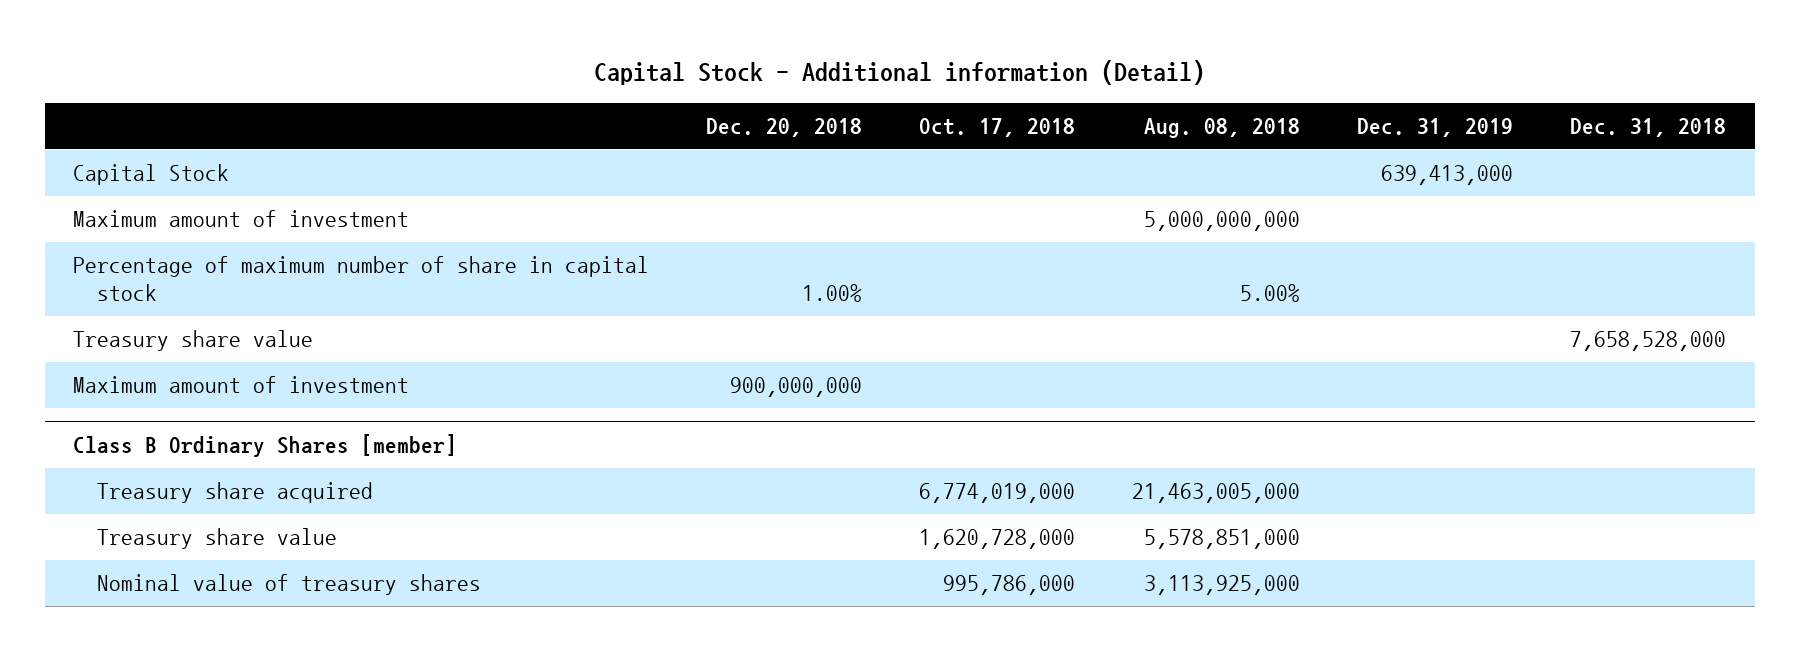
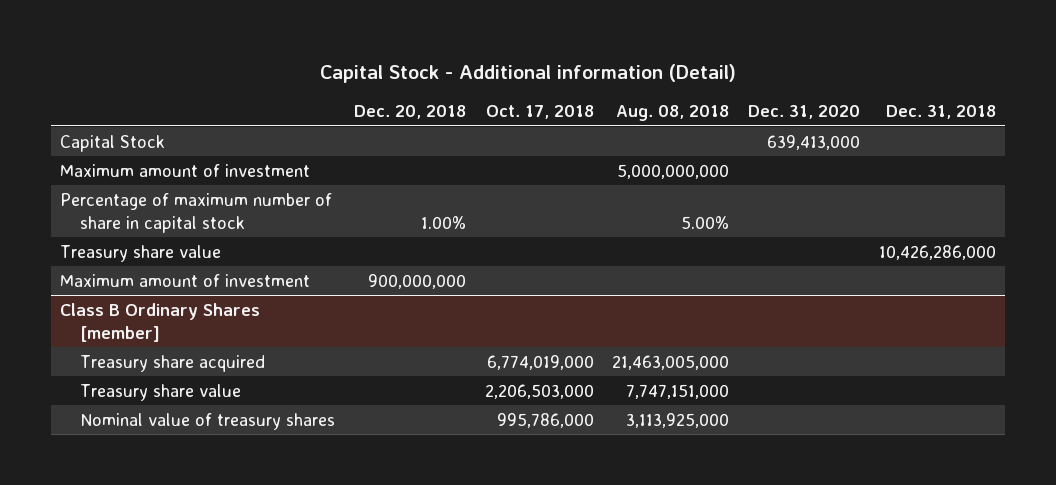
- | Dec. 20, 2018 | Oct. 17, 2018 | Aug. 08, 2018 | Dec. 31, 2019 | Dec. 31, 2018
+ | Dec. 20, 2018 | Oct. 17, 2018 | Aug. 08, 2018 | Dec. 31, 2020 | Dec. 31, 2018
- Treasury share value | | | | | 7,658,528,000
+ Treasury share value | | | | | 10,426,286,000
@ Class B Ordinary Shares [member]
- Treasury share value | | 1,620,728,000 | 5,578,851,000 | |
+ Treasury share value | | 2,206,503,000 | 7,747,151,000 | |

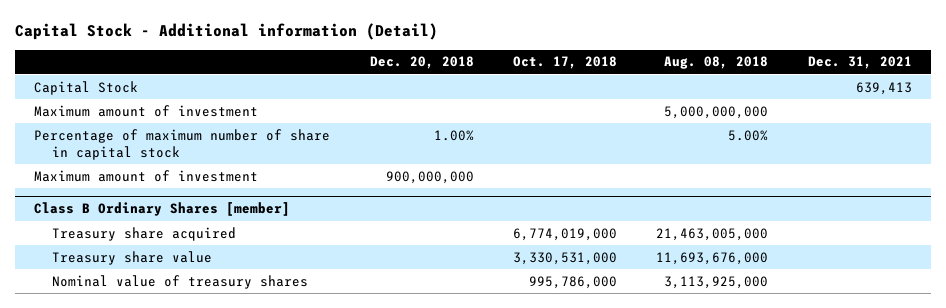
- | Dec. 20, 2018 | Oct. 17, 2018 | Aug. 08, 2018 | Dec. 31, 2020 | Dec. 31, 2018
+ | Dec. 20, 2018 | Oct. 17, 2018 | Aug. 08, 2018 | Dec. 31, 2021
- Treasury share value | | | | | 10,426,286,000
@ Class B Ordinary Shares [member]
- Treasury share value | | 2,206,503,000 | 7,747,151,000 | |
+ Treasury share value | | 3,330,531,000 | 11,693,676,000 |

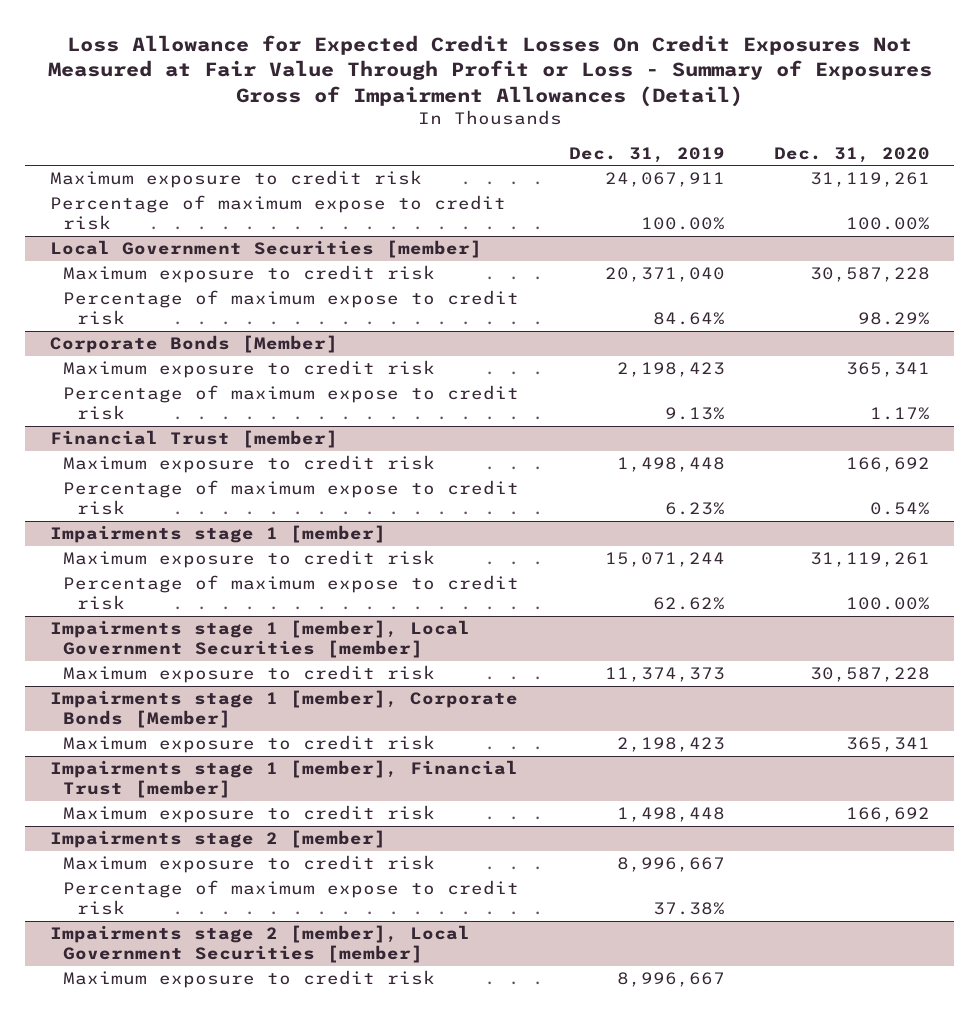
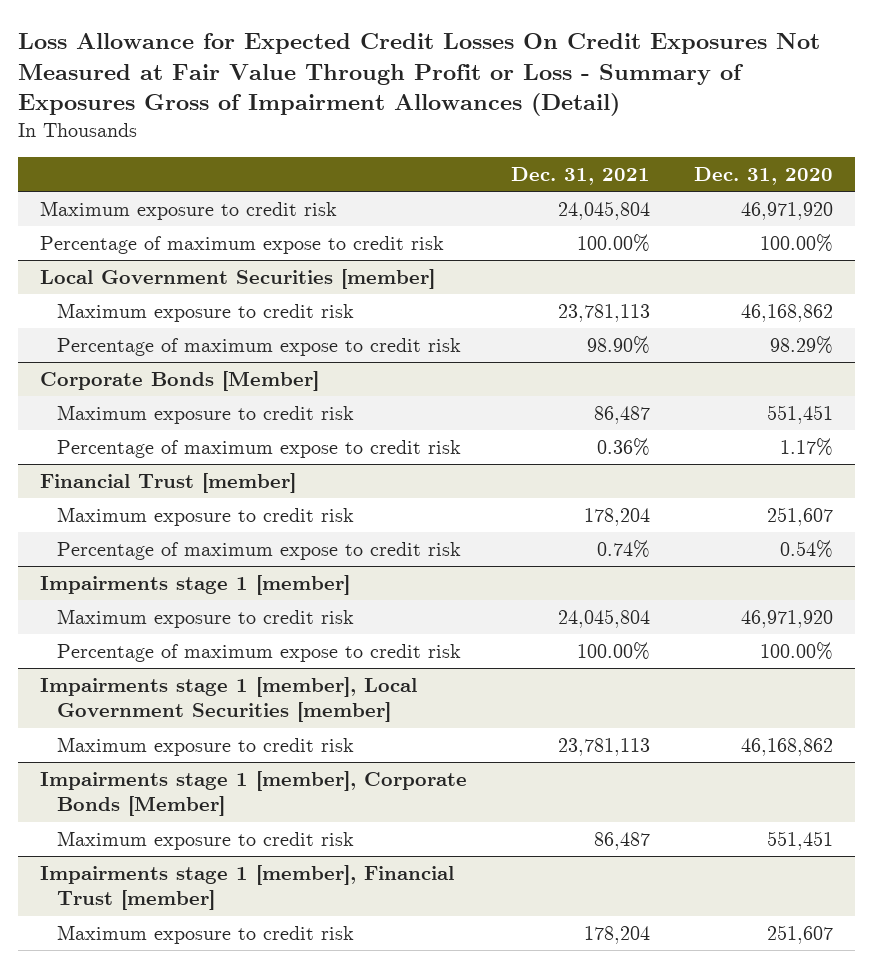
- | Dec. 31, 2019 | Dec. 31, 2020
+ | Dec. 31, 2021 | Dec. 31, 2020
- Maximum exposure to credit risk | 24,067,911 | 31,119,261
+ Maximum exposure to credit risk | 24,045,804 | 46,971,920
@ Local Government Securities [member]
- Maximum exposure to credit risk | 20,371,040 | 30,587,228
+ Maximum exposure to credit risk | 23,781,113 | 46,168,862
@ Corporate Bonds [Member]
- Maximum exposure to credit risk | 2,198,423 | 365,341
+ Maximum exposure to credit risk | 86,487 | 551,451
@ Financial Trust [member]
- Maximum exposure to credit risk | 1,498,448 | 166,692
+ Maximum exposure to credit risk | 178,204 | 251,607
@ Impairments stage 1 [member]
- Maximum exposure to credit risk | 15,071,244 | 31,119,261
+ Maximum exposure to credit risk | 24,045,804 | 46,971,920
@ Impairments stage 1 [member], Local Government Securities [member]
- Maximum exposure to credit risk | 11,374,373 | 30,587,228
+ Maximum exposure to credit risk | 23,781,113 | 46,168,862
@ Impairments stage 1 [member], Corporate Bonds [Member]
- Maximum exposure to credit risk | 2,198,423 | 365,341
+ Maximum exposure to credit risk | 86,487 | 551,451
@ Impairments stage 1 [member], Financial Trust [member]
- Maximum exposure to credit risk | 1,498,448 | 166,692
- Impairments stage 2 [member]
- Maximum exposure to credit risk | 8,996,667 |
- Percentage of maximum expose to credit risk | 37.38% |
- Impairments stage 2 [member], Local Government Securities [member]
- Maximum exposure to credit risk | 8,996,667 |
@ Impairments stage 1 [member], Financial Trust [member]
+ Maximum exposure to credit risk | 178,204 | 251,607

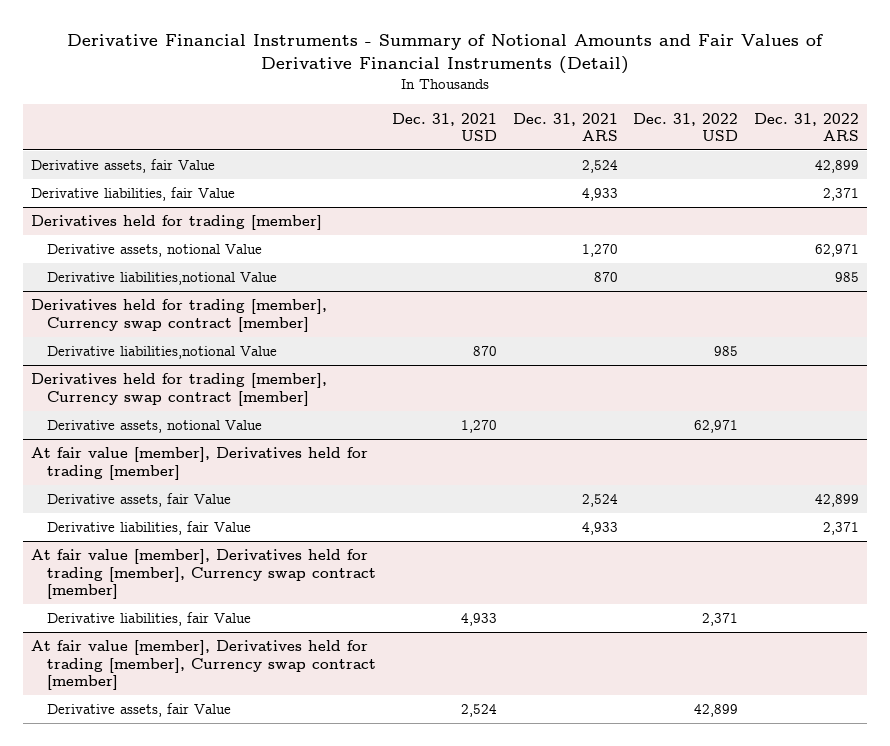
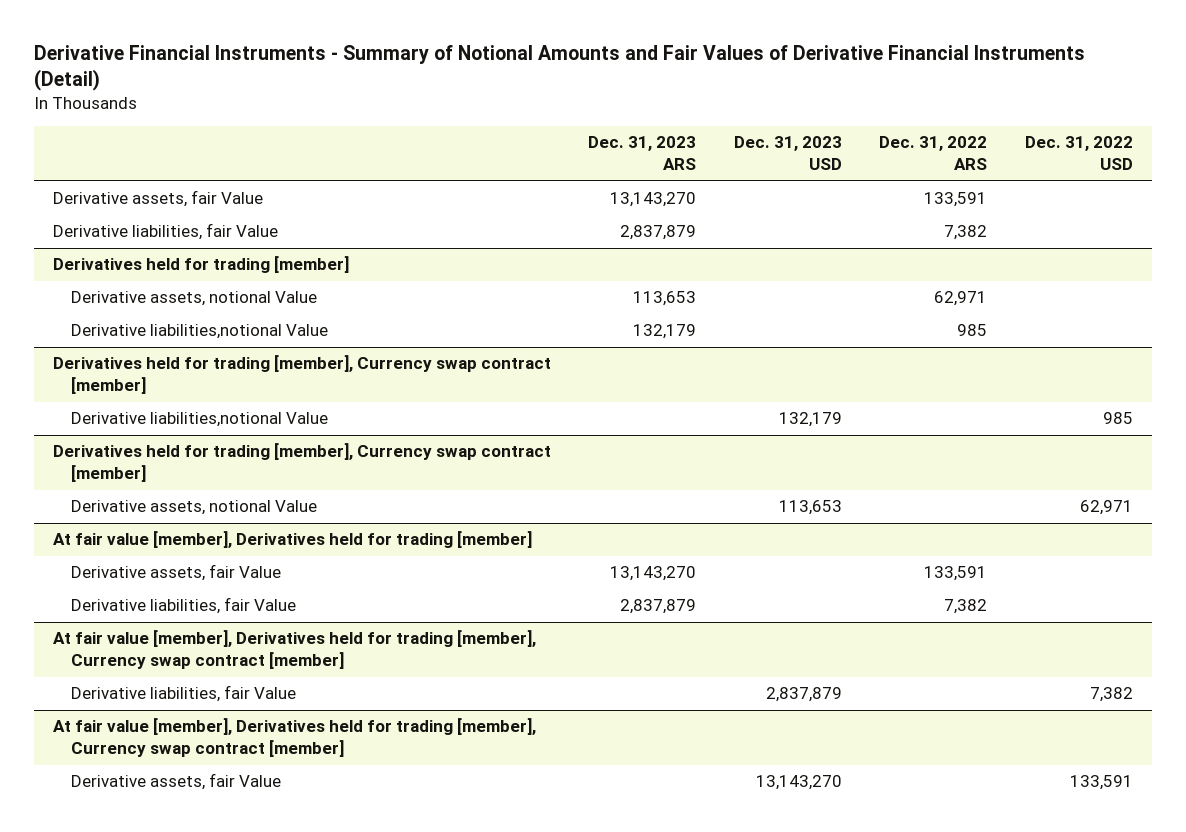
- | Dec. 31, 2021 USD | Dec. 31, 2021 ARS | Dec. 31, 2022 USD | Dec. 31, 2022 ARS
+ | Dec. 31, 2023 ARS | Dec. 31, 2023 USD | Dec. 31, 2022 ARS | Dec. 31, 2022 USD
- Derivative assets, fair Value | | 2,524 | | 42,899
- Derivative liabilities, fair Value | | 4,933 | | 2,371
+ Derivative assets, fair Value | 13,143,270 | | 133,591 |
+ Derivative liabilities, fair Value | 2,837,879 | | 7,382 |
@ At fair value [member], Derivatives held for trading [member]
- Derivative assets, fair Value | | 2,524 | | 42,899
- Derivative liabilities, fair Value | | 4,933 | | 2,371
+ Derivative assets, fair Value | 13,143,270 | | 133,591 |
+ Derivative liabilities, fair Value | 2,837,879 | | 7,382 |
@ At fair value [member], Derivatives held for trading [member], Currency swap contract [member]
- Derivative liabilities, fair Value | 4,933 | | 2,371 |
+ Derivative liabilities, fair Value | | 2,837,879 | | 7,382
- Derivative assets, fair Value | 2,524 | | 42,899 |
+ Derivative assets, fair Value | | 13,143,270 | | 133,591

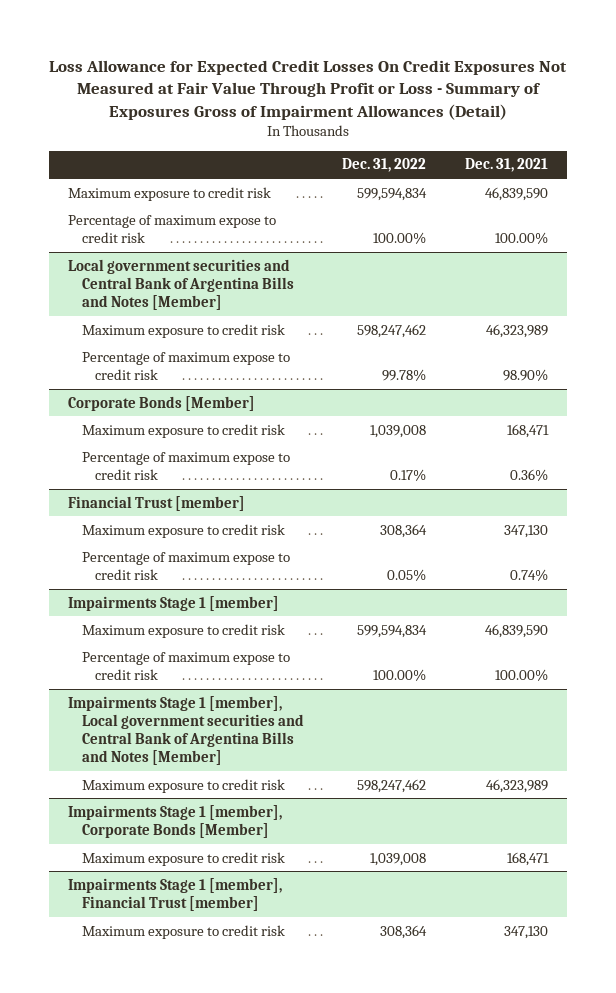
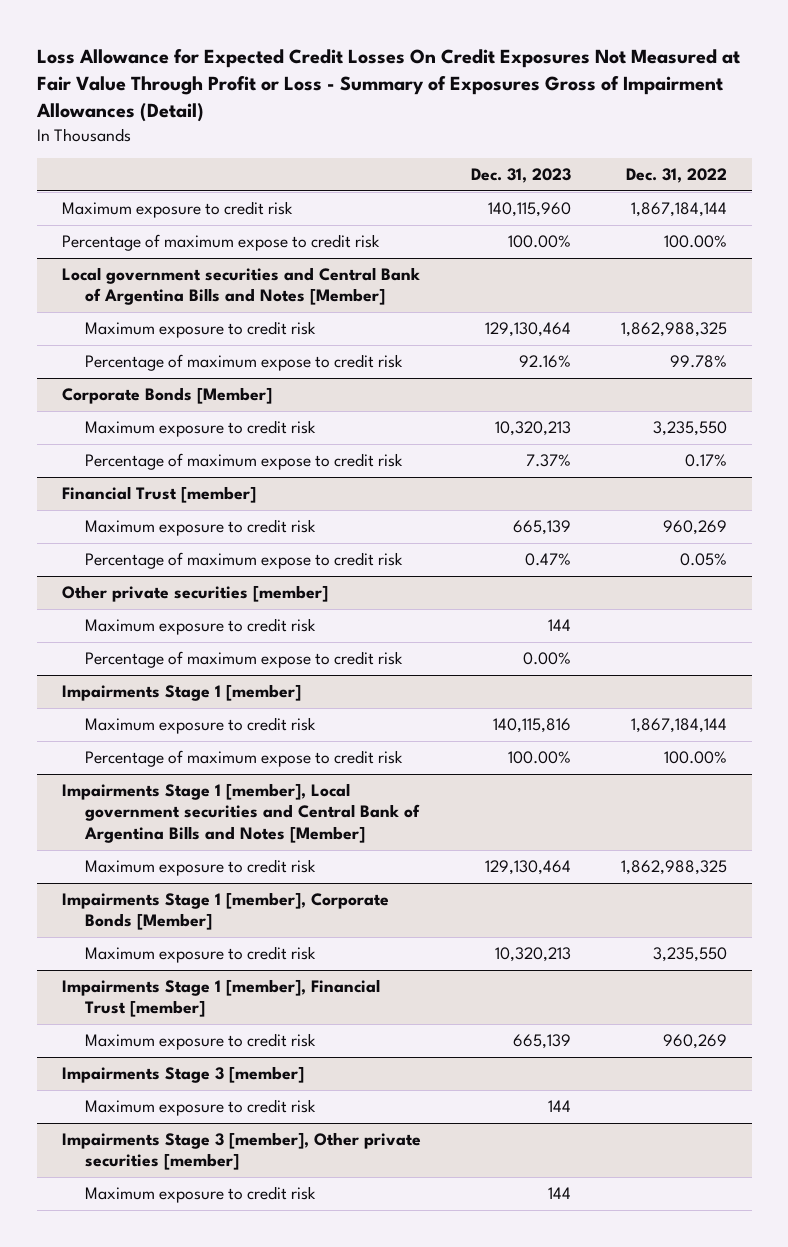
- | Dec. 31, 2022 | Dec. 31, 2021
+ | Dec. 31, 2023 | Dec. 31, 2022
- Maximum exposure to credit risk | 599,594,834 | 46,839,590
+ Maximum exposure to credit risk | 140,115,960 | 1,867,184,144
@ Local government securities and Central Bank of Argentina Bills and Notes [Member]
- Maximum exposure to credit risk | 598,247,462 | 46,323,989
+ Maximum exposure to credit risk | 129,130,464 | 1,862,988,325
@ Corporate Bonds [Member]
- Maximum exposure to credit risk | 1,039,008 | 168,471
+ Maximum exposure to credit risk | 10,320,213 | 3,235,550
@ Financial Trust [member]
- Maximum exposure to credit risk | 308,364 | 347,130
+ Maximum exposure to credit risk | 665,139 | 960,269
+ Other private securities [member]
+ Maximum exposure to credit risk | 144 |
+ Percentage of maximum expose to credit risk | 0.00% |
@ Impairments Stage 1 [member]
- Maximum exposure to credit risk | 599,594,834 | 46,839,590
+ Maximum exposure to credit risk | 140,115,816 | 1,867,184,144
@ Impairments Stage 1 [member], Local government securities and Central Bank of Argentina Bills and Notes [Member]
- Maximum exposure to credit risk | 598,247,462 | 46,323,989
+ Maximum exposure to credit risk | 129,130,464 | 1,862,988,325
@ Impairments Stage 1 [member], Corporate Bonds [Member]
- Maximum exposure to credit risk | 1,039,008 | 168,471
+ Maximum exposure to credit risk | 10,320,213 | 3,235,550
@ Impairments Stage 1 [member], Financial Trust [member]
- Maximum exposure to credit risk | 308,364 | 347,130
+ Maximum exposure to credit risk | 665,139 | 960,269
+ Impairments Stage 3 [member]
+ Maximum exposure to credit risk | 144 |
+ Impairments Stage 3 [member], Other private securities [member]
+ Maximum exposure to credit risk | 144 |

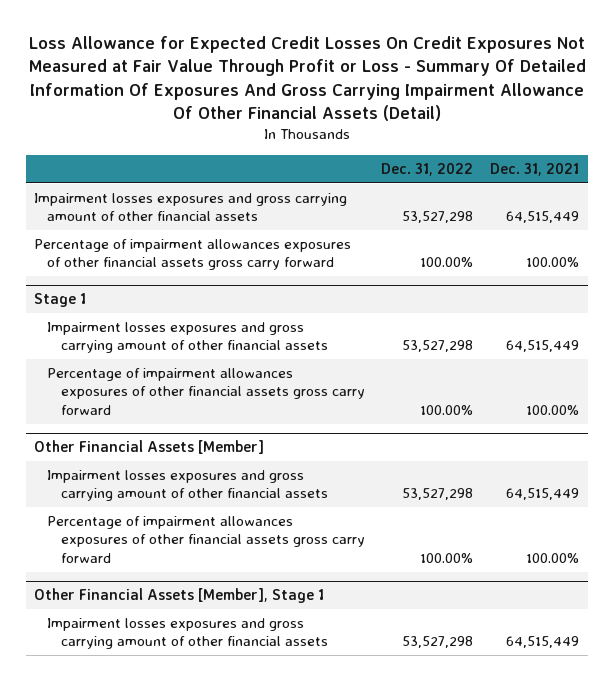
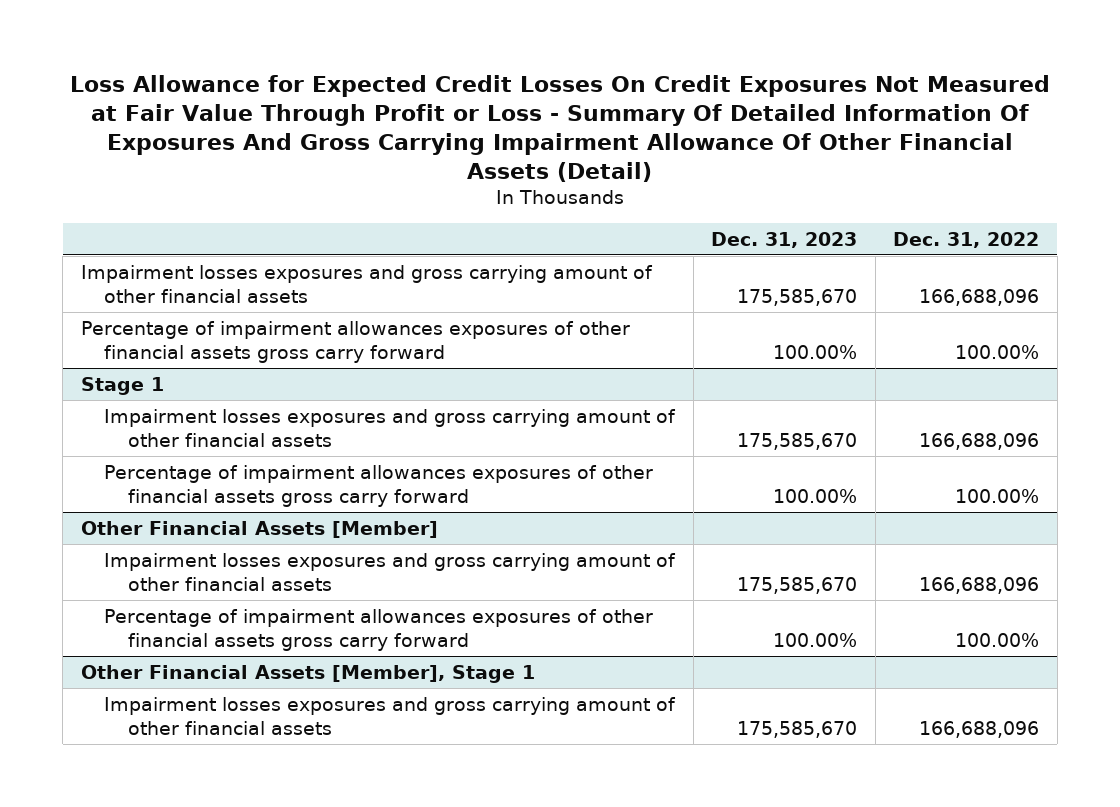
- | Dec. 31, 2022 | Dec. 31, 2021
+ | Dec. 31, 2023 | Dec. 31, 2022
- Impairment losses exposures and gross carrying amount of other financial assets | 53,527,298 | 64,515,449
+ Impairment losses exposures and gross carrying amount of other financial assets | 175,585,670 | 166,688,096
@ Stage 1
- Impairment losses exposures and gross carrying amount of other financial assets | 53,527,298 | 64,515,449
+ Impairment losses exposures and gross carrying amount of other financial assets | 175,585,670 | 166,688,096
@ Other Financial Assets [Member]
- Impairment losses exposures and gross carrying amount of other financial assets | 53,527,298 | 64,515,449
+ Impairment losses exposures and gross carrying amount of other financial assets | 175,585,670 | 166,688,096
@ Other Financial Assets [Member], Stage 1
- Impairment losses exposures and gross carrying amount of other financial assets | 53,527,298 | 64,515,449
+ Impairment losses exposures and gross carrying amount of other financial assets | 175,585,670 | 166,688,096

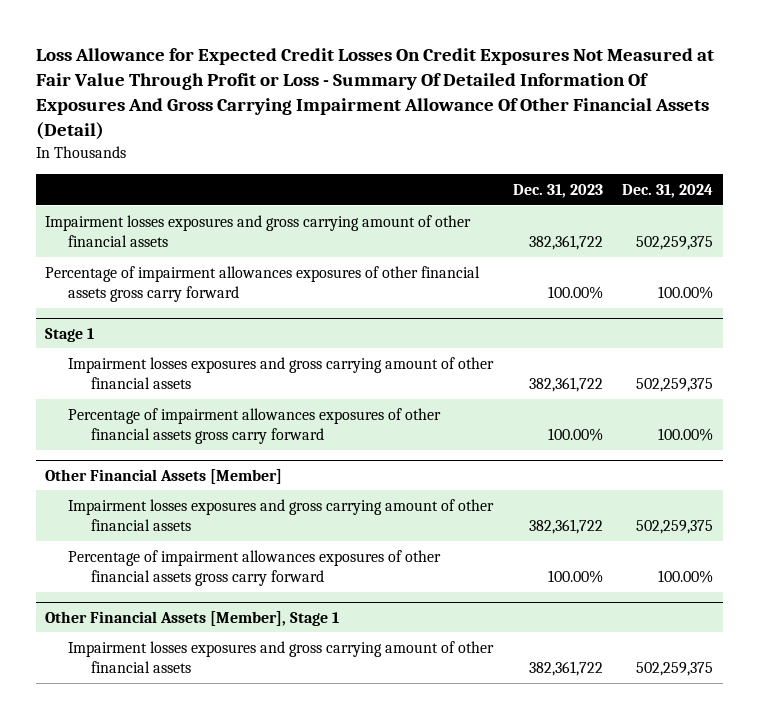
- | Dec. 31, 2023 | Dec. 31, 2022
+ | Dec. 31, 2023 | Dec. 31, 2024
- Impairment losses exposures and gross carrying amount of other financial assets | 175,585,670 | 166,688,096
+ Impairment losses exposures and gross carrying amount of other financial assets | 382,361,722 | 502,259,375
@ Stage 1
- Impairment losses exposures and gross carrying amount of other financial assets | 175,585,670 | 166,688,096
+ Impairment losses exposures and gross carrying amount of other financial assets | 382,361,722 | 502,259,375
@ Other Financial Assets [Member]
- Impairment losses exposures and gross carrying amount of other financial assets | 175,585,670 | 166,688,096
+ Impairment losses exposures and gross carrying amount of other financial assets | 382,361,722 | 502,259,375
@ Other Financial Assets [Member], Stage 1
- Impairment losses exposures and gross carrying amount of other financial assets | 175,585,670 | 166,688,096
+ Impairment losses exposures and gross carrying amount of other financial assets | 382,361,722 | 502,259,375

